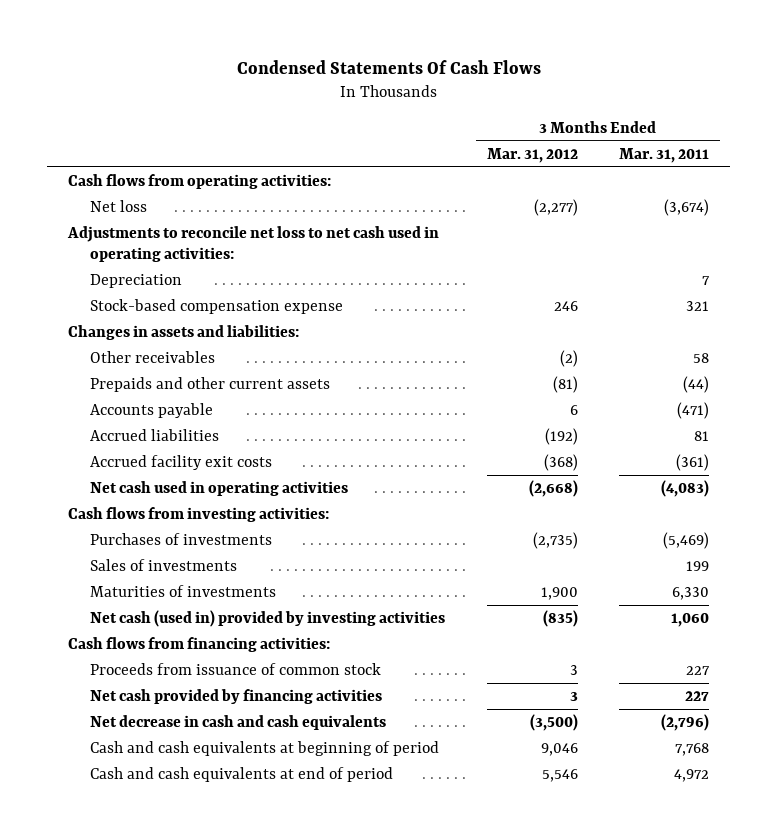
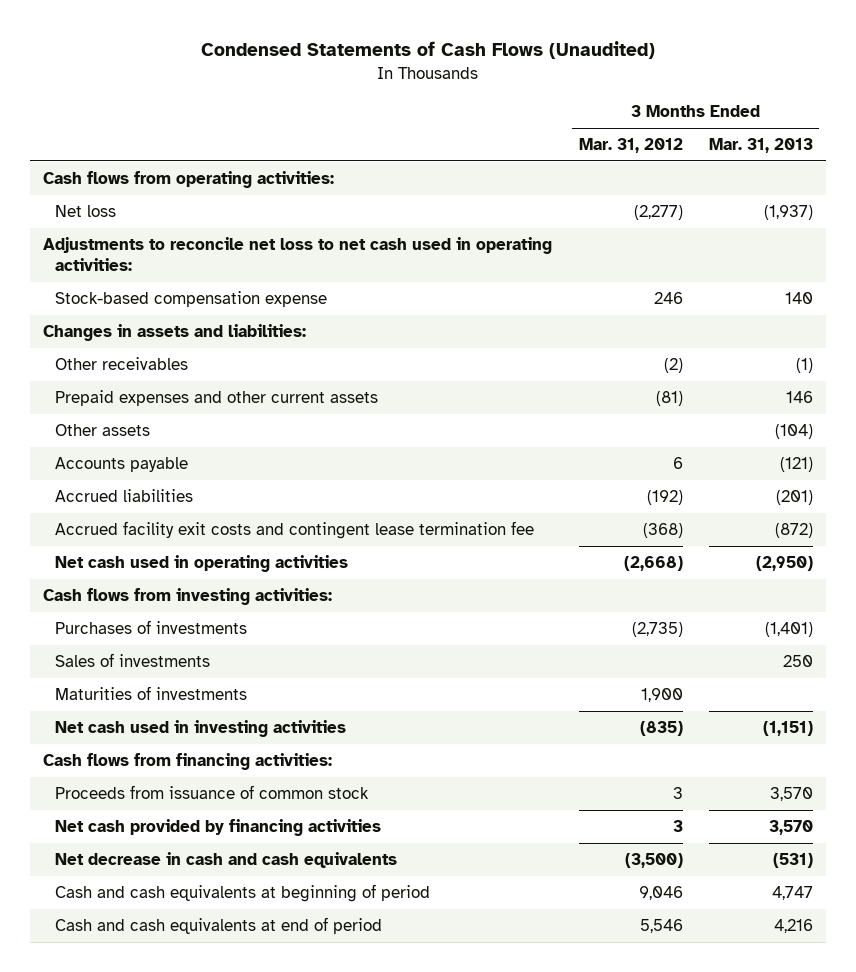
- Condensed Statements Of Cash Flows
+ Condensed Statements of Cash Flows (Unaudited)
- | 3 Months Ended Mar. 31, 2012 | 3 Months Ended Mar. 31, 2011
+ | 3 Months Ended Mar. 31, 2012 | 3 Months Ended Mar. 31, 2013
- Depreciation | | 7
- Prepaids and other current assets | (81) | (44)
+ Prepaid expenses and other current assets | (81) | 146
+ Other assets | | (104)
- Accrued facility exit costs | (368) | (361)
+ Accrued facility exit costs and contingent lease termination fee | (368) | (872)
- Net cash (used in) provided by investing activities | (835) | 1,060
+ Net cash used in investing activities | (835) | (1,151)

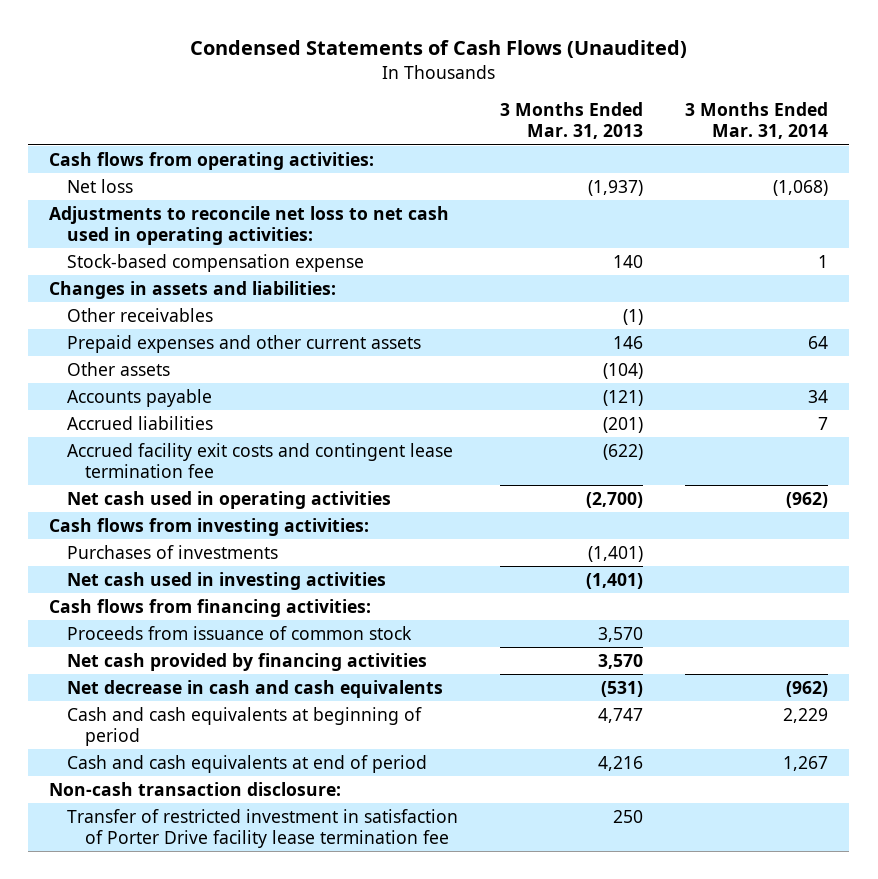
- | 3 Months Ended Mar. 31, 2012 | 3 Months Ended Mar. 31, 2013
+ | 3 Months Ended Mar. 31, 2013 | 3 Months Ended Mar. 31, 2014
- Accrued facility exit costs and contingent lease termination fee | (368) | (872)
- Net cash used in operating activities | (2,668) | (2,950)
+ Accrued facility exit costs and contingent lease termination fee | (622) |
+ Net cash used in operating activities | (2,700) | (962)
- Sales of investments | | 250
- Maturities of investments | 1,900 |
- Net cash used in investing activities | (835) | (1,151)
+ Net cash used in investing activities | (1,401) |
+ Non-cash transaction disclosure:
+ Transfer of restricted investment in satisfaction of Porter Drive facility lease termination fee | 250 |

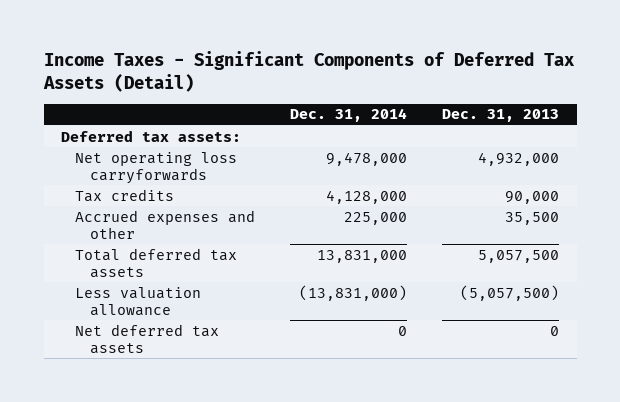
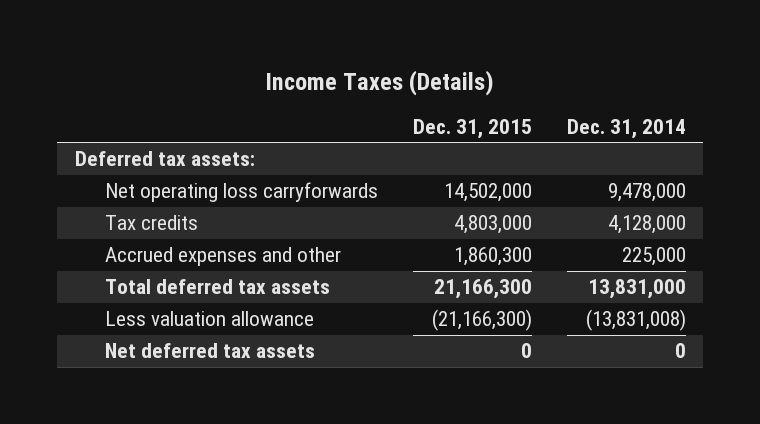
- Income Taxes - Significant Components of Deferred Tax Assets (Detail)
+ Income Taxes (Details)
- | Dec. 31, 2014 | Dec. 31, 2013
+ | Dec. 31, 2015 | Dec. 31, 2014
- Less valuation allowance | (13,831,000) | (5,057,500)
+ Less valuation allowance | (21,166,300) | (13,831,008)

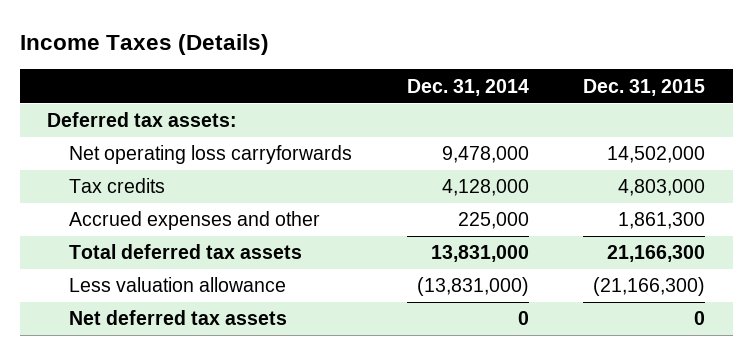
- | Dec. 31, 2015 | Dec. 31, 2014
+ | Dec. 31, 2014 | Dec. 31, 2015
- Accrued expenses and other | 1,860,300 | 225,000
+ Accrued expenses and other | 225,000 | 1,861,300
- Less valuation allowance | (21,166,300) | (13,831,008)
+ Less valuation allowance | (13,831,000) | (21,166,300)

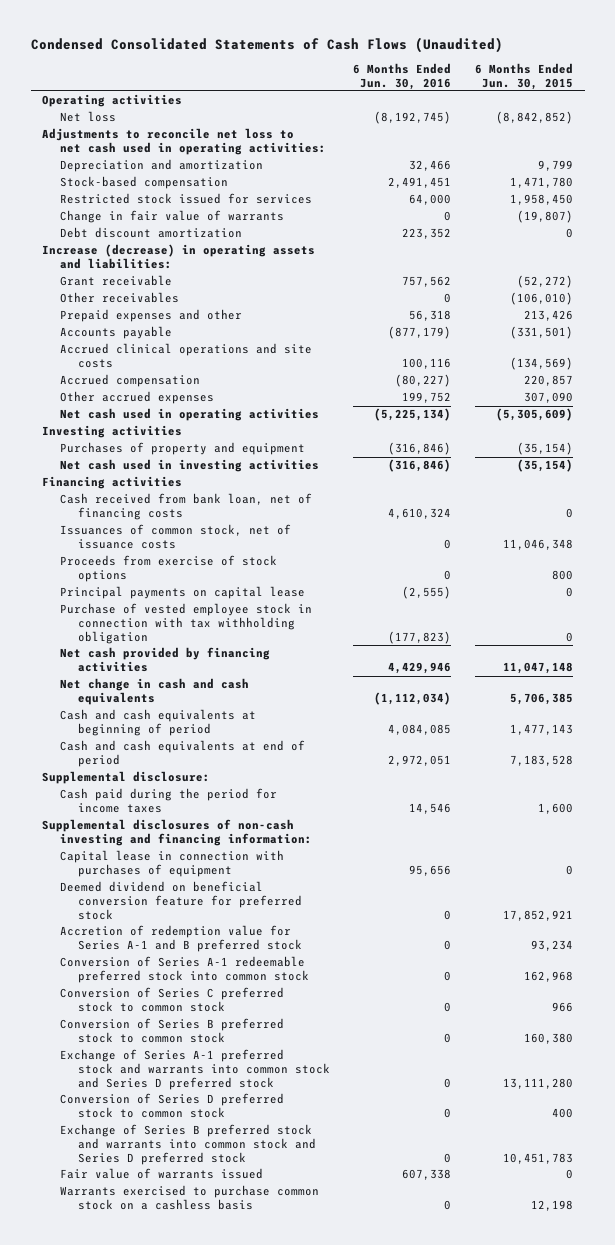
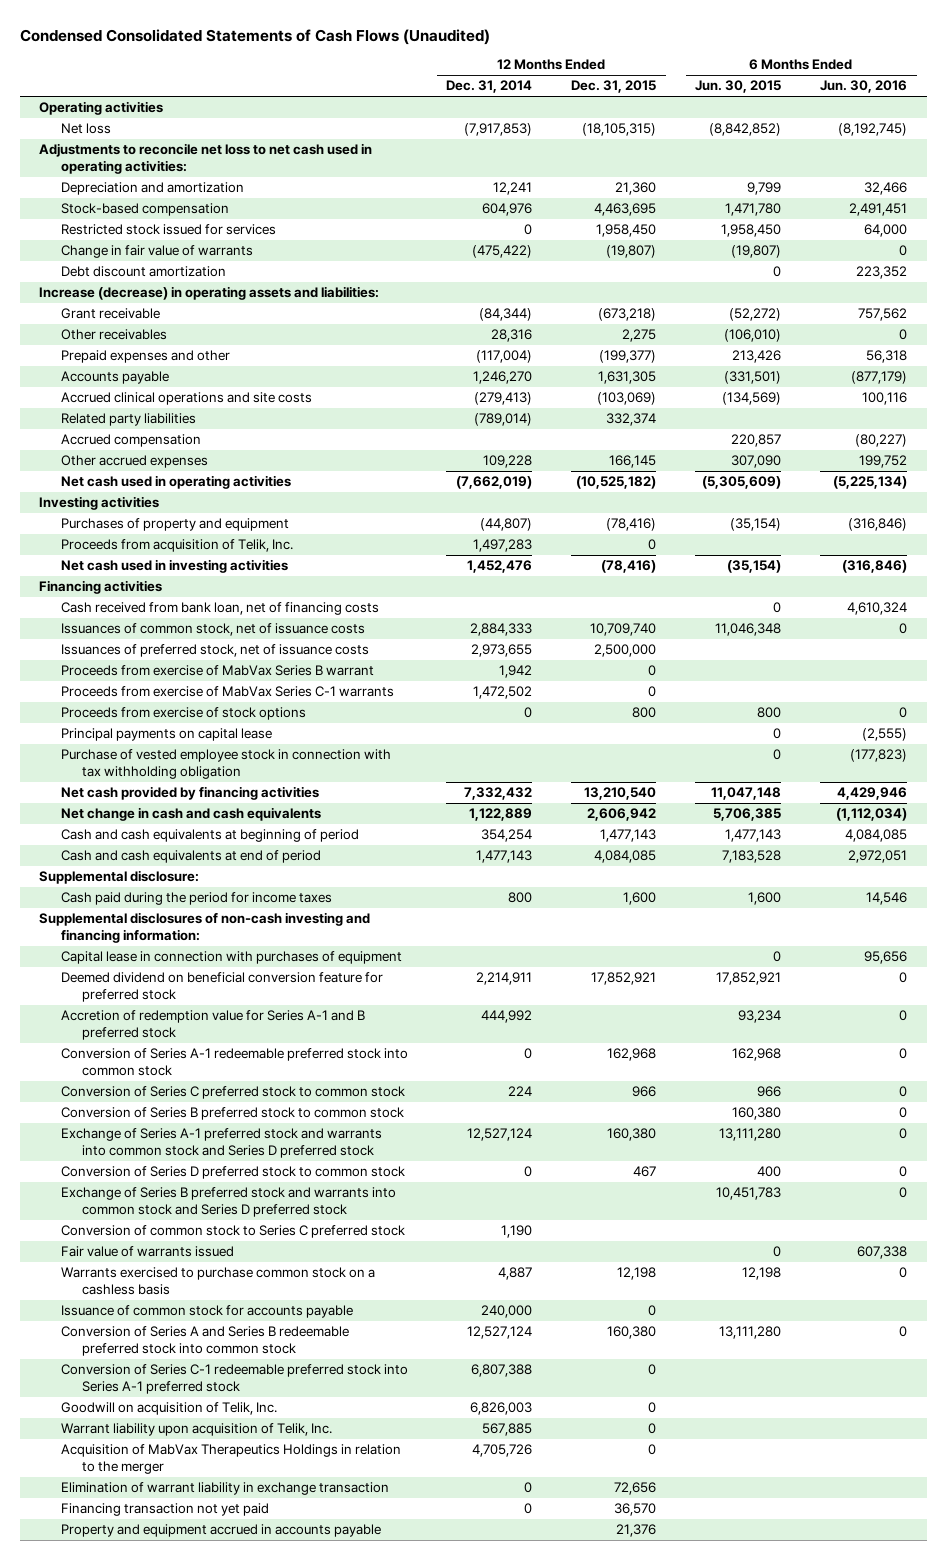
- | 6 Months Ended Jun. 30, 2016 | 6 Months Ended Jun. 30, 2015
+ | 12 Months Ended Dec. 31, 2014 | 12 Months Ended Dec. 31, 2015 | 6 Months Ended Jun. 30, 2015 | 6 Months Ended Jun. 30, 2016
+ Related party liabilities | (789,014) | 332,374 | |
+ Proceeds from acquisition of Telik, Inc. | 1,497,283 | 0 | |
+ Issuances of preferred stock, net of issuance costs | 2,973,655 | 2,500,000 | |
+ Proceeds from exercise of MabVax Series B warrant | 1,942 | 0 | |
+ Proceeds from exercise of MabVax Series C-1 warrants | 1,472,502 | 0 | |
+ Conversion of common stock to Series C preferred stock | 1,190 | | |
+ Issuance of common stock for accounts payable | 240,000 | 0 | |
+ Conversion of Series A and Series B redeemable preferred stock into common stock | 12,527,124 | 160,380 | 13,111,280 | 0
+ Conversion of Series C-1 redeemable preferred stock into Series A-1 preferred stock | 6,807,388 | 0 | |
+ Goodwill on acquisition of Telik, Inc. | 6,826,003 | 0 | |
+ Warrant liability upon acquisition of Telik, Inc. | 567,885 | 0 | |
+ Acquisition of MabVax Therapeutics Holdings in relation to the merger | 4,705,726 | 0 | |
+ Elimination of warrant liability in exchange transaction | 0 | 72,656 | |
+ Financing transaction not yet paid | 0 | 36,570 | |
+ Property and equipment accrued in accounts payable | | 21,376 | |

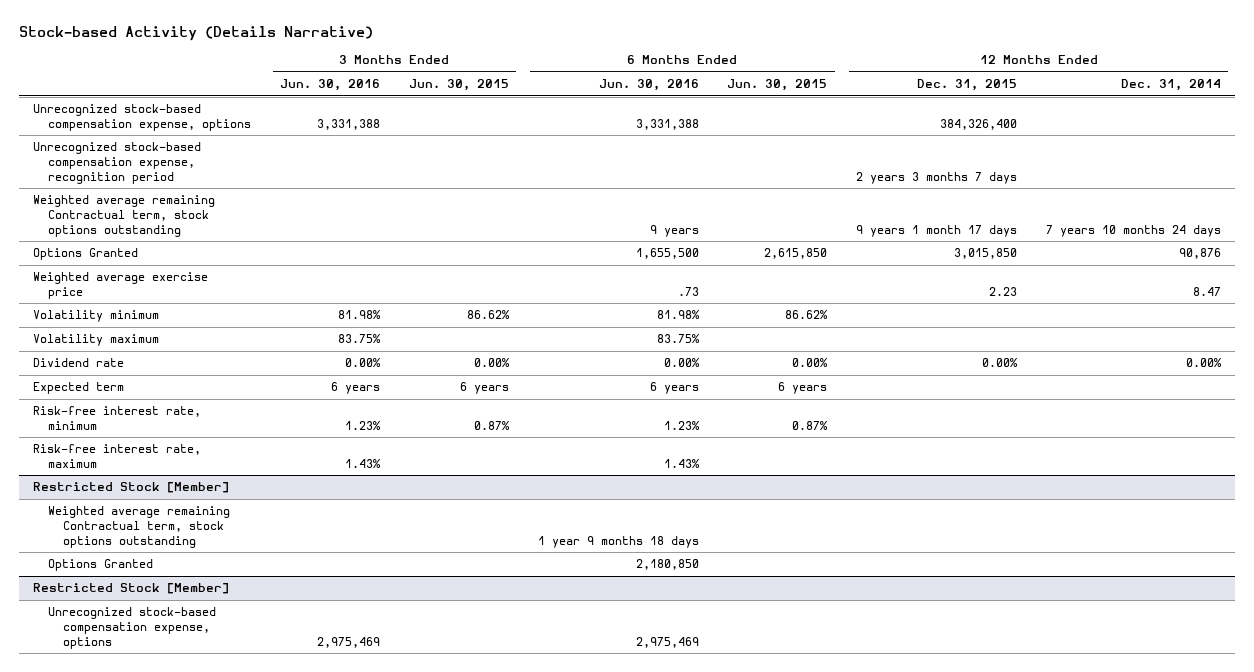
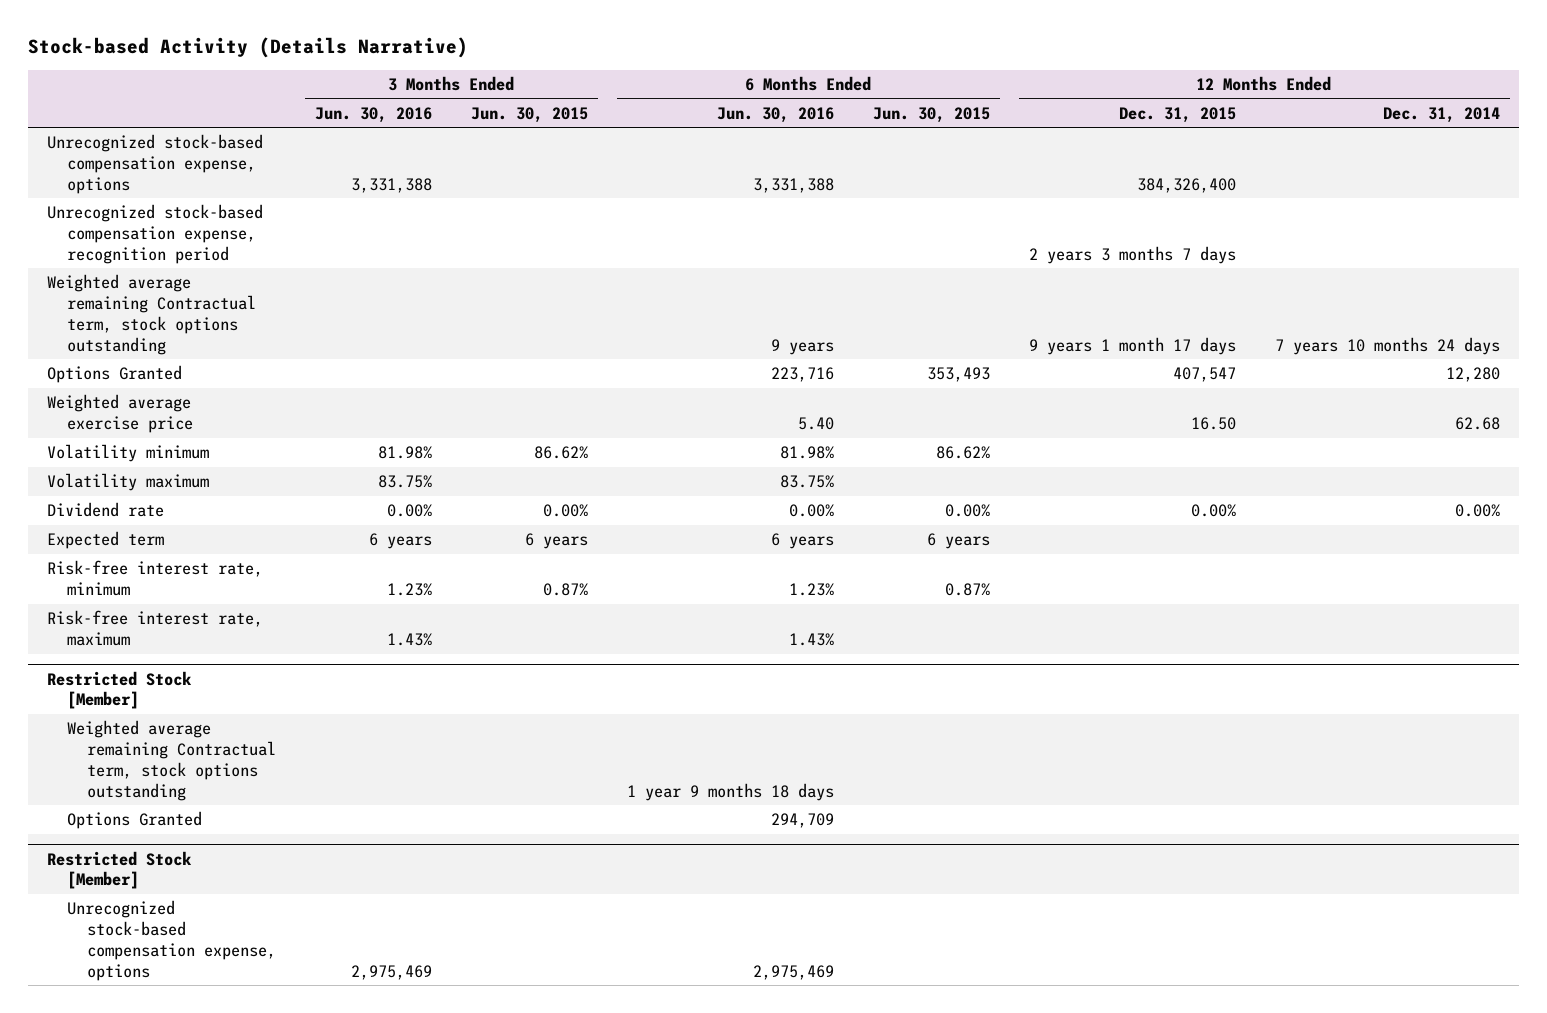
- Options Granted | | | 1,655,500 | 2,615,850 | 3,015,850 | 90,876
- Weighted average exercise price | | | .73 | | 2.23 | 8.47
+ Options Granted | | | 223,716 | 353,493 | 407,547 | 12,280
+ Weighted average exercise price | | | 5.40 | | 16.50 | 62.68
@ Restricted Stock [Member]
- Options Granted | | | 2,180,850 | | |
+ Options Granted | | | 294,709 | | |

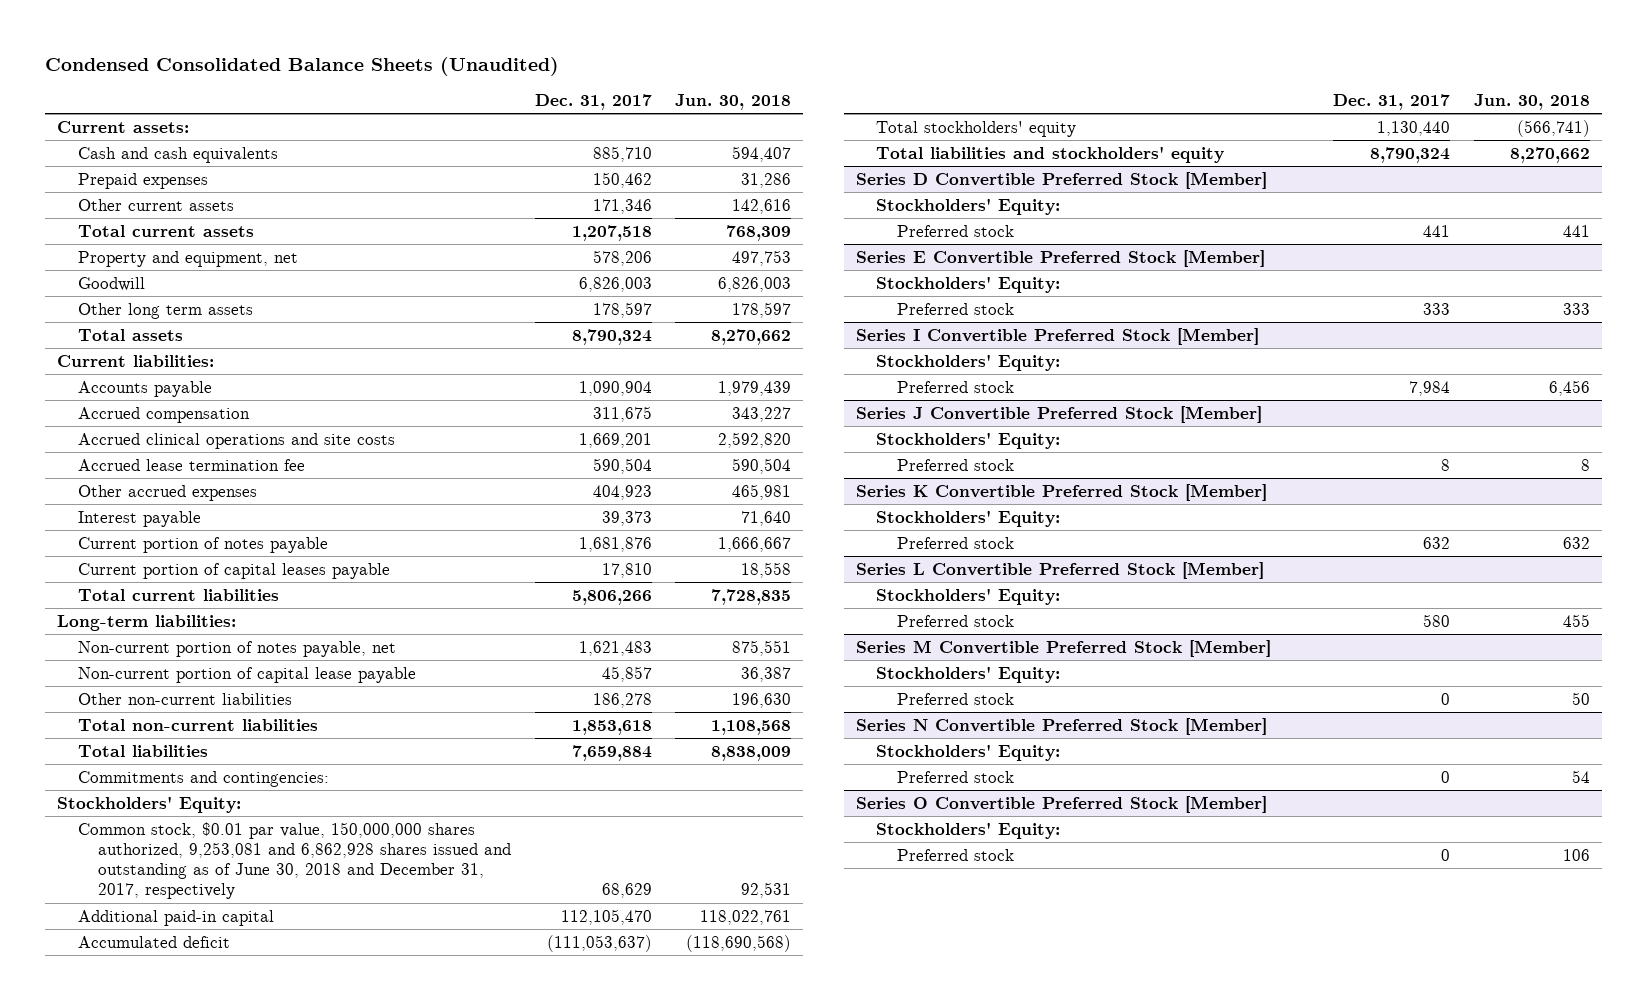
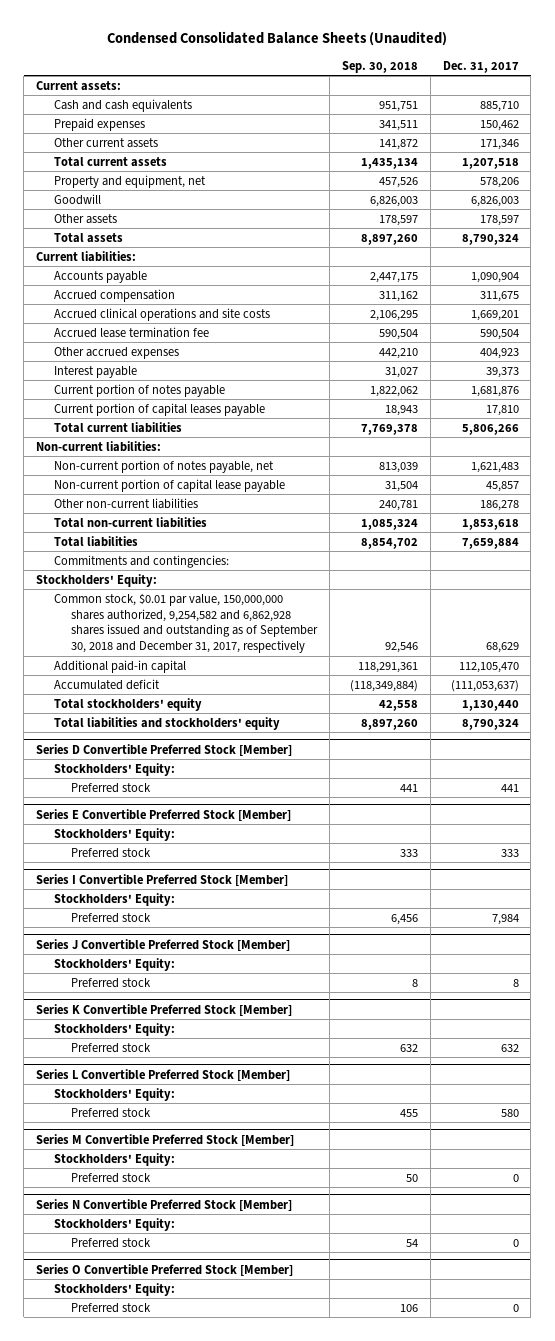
- | Dec. 31, 2017 | Jun. 30, 2018
+ | Sep. 30, 2018 | Dec. 31, 2017
- Other long term assets | 178,597 | 178,597
+ Other assets | 178,597 | 178,597
- Long-term liabilities:
+ Non-current liabilities:
- Common stock, $0.01 par value, 150,000,000 shares authorized, 9,253,081 and 6,862,928 shares issued and outstanding as of June 30, 2018 and December 31, 2017, respectively | 68,629 | 92,531
+ Common stock, $0.01 par value, 150,000,000 shares authorized, 9,254,582 and 6,862,928 shares issued and outstanding as of September 30, 2018 and December 31, 2017, respectively | 92,546 | 68,629

